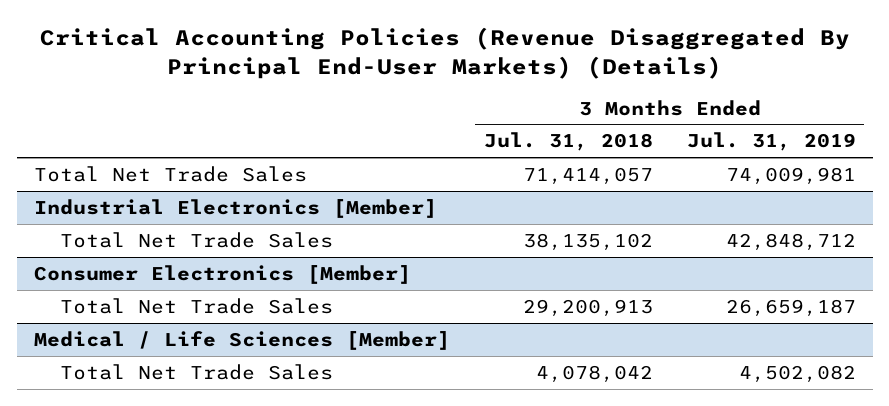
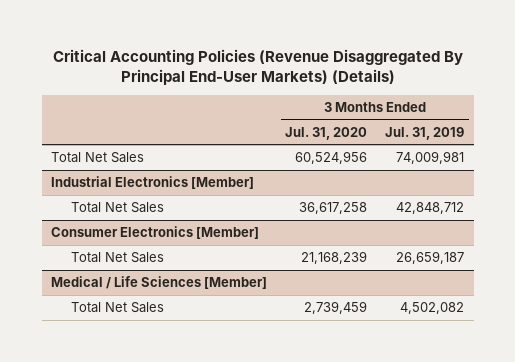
- | 3 Months Ended Jul. 31, 2018 | 3 Months Ended Jul. 31, 2019
+ | 3 Months Ended Jul. 31, 2020 | 3 Months Ended Jul. 31, 2019
- Total Net Trade Sales | 71,414,057 | 74,009,981
+ Total Net Sales | 60,524,956 | 74,009,981
@ Industrial Electronics [Member]
- Total Net Trade Sales | 38,135,102 | 42,848,712
+ Total Net Sales | 36,617,258 | 42,848,712
@ Consumer Electronics [Member]
- Total Net Trade Sales | 29,200,913 | 26,659,187
+ Total Net Sales | 21,168,239 | 26,659,187
@ Medical / Life Sciences [Member]
- Total Net Trade Sales | 4,078,042 | 4,502,082
+ Total Net Sales | 2,739,459 | 4,502,082

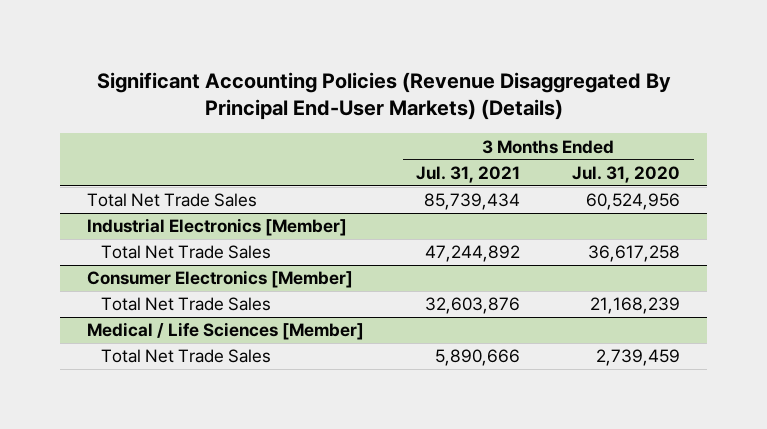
- Critical Accounting Policies (Revenue Disaggregated By Principal End-User Markets) (Details)
+ Significant Accounting Policies (Revenue Disaggregated By Principal End-User Markets) (Details)
- | 3 Months Ended Jul. 31, 2020 | 3 Months Ended Jul. 31, 2019
+ | 3 Months Ended Jul. 31, 2021 | 3 Months Ended Jul. 31, 2020
- Total Net Sales | 60,524,956 | 74,009,981
+ Total Net Trade Sales | 85,739,434 | 60,524,956
@ Industrial Electronics [Member]
- Total Net Sales | 36,617,258 | 42,848,712
+ Total Net Trade Sales | 47,244,892 | 36,617,258
@ Consumer Electronics [Member]
- Total Net Sales | 21,168,239 | 26,659,187
+ Total Net Trade Sales | 32,603,876 | 21,168,239
@ Medical / Life Sciences [Member]
- Total Net Sales | 2,739,459 | 4,502,082
+ Total Net Trade Sales | 5,890,666 | 2,739,459

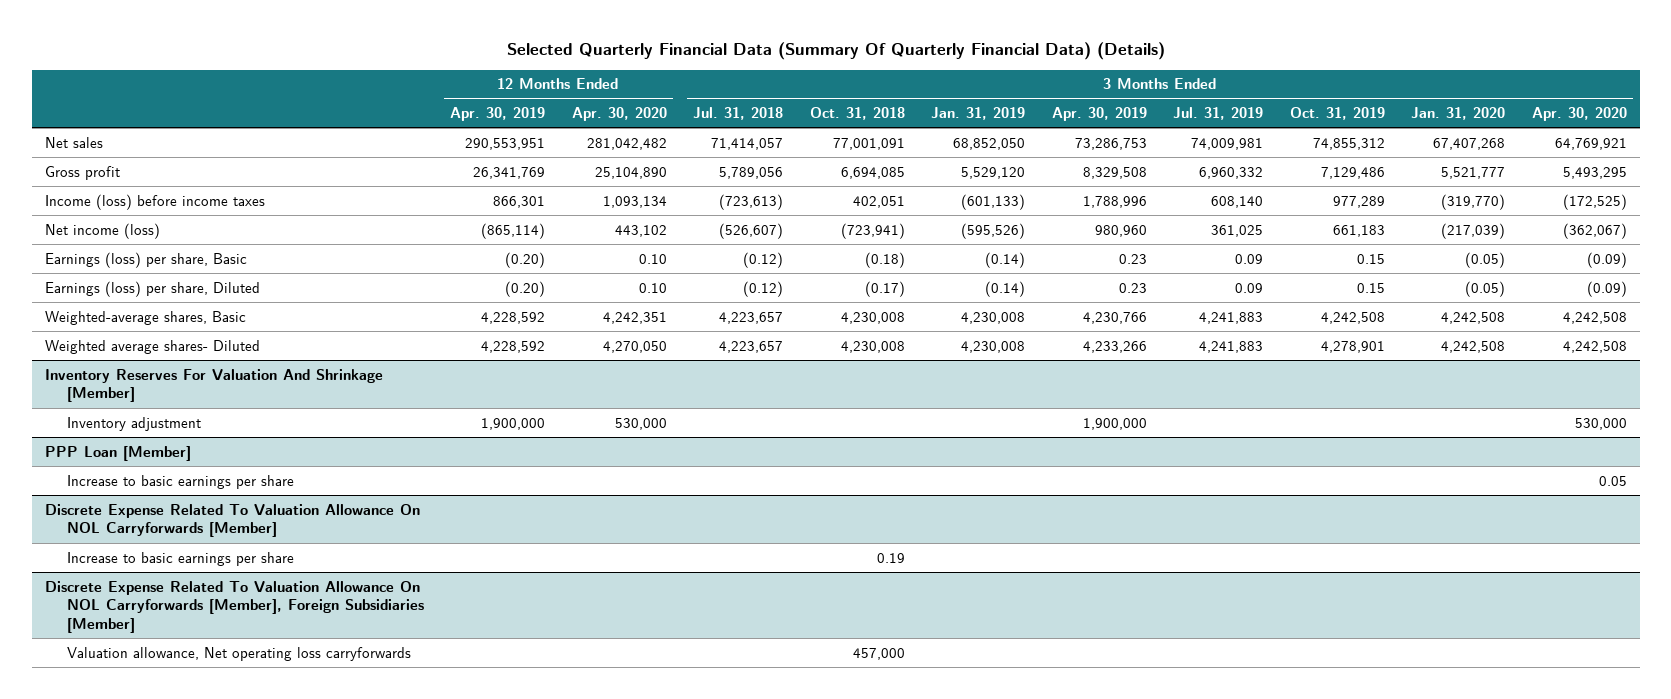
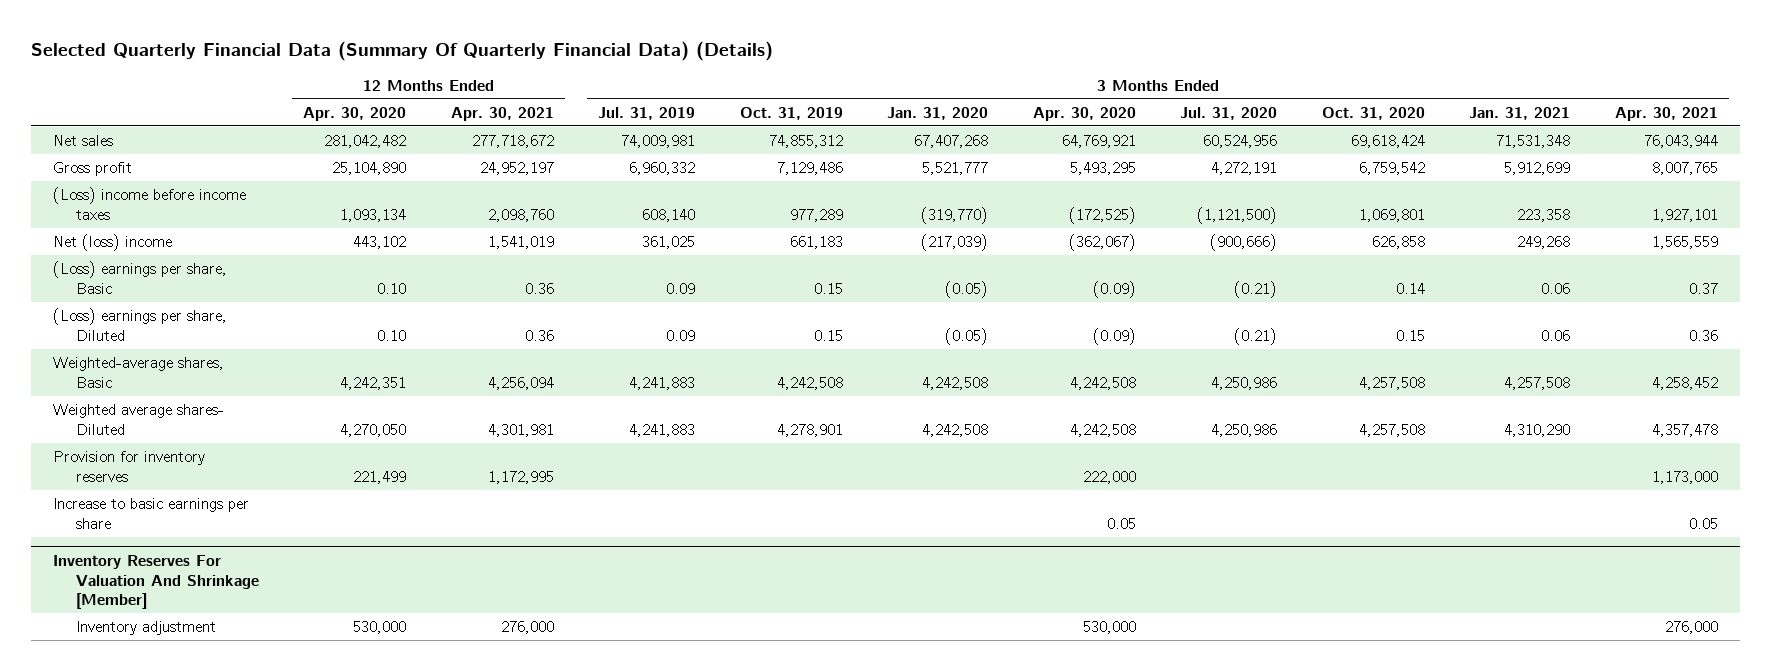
- | 12 Months Ended Apr. 30, 2019 | 12 Months Ended Apr. 30, 2020 | 3 Months Ended Jul. 31, 2018 | 3 Months Ended Oct. 31, 2018 | 3 Months Ended Jan. 31, 2019 | 3 Months Ended Apr. 30, 2019 | 3 Months Ended Jul. 31, 2019 | 3 Months Ended Oct. 31, 2019 | 3 Months Ended Jan. 31, 2020 | 3 Months Ended Apr. 30, 2020
+ | 12 Months Ended Apr. 30, 2020 | 12 Months Ended Apr. 30, 2021 | 3 Months Ended Jul. 31, 2019 | 3 Months Ended Oct. 31, 2019 | 3 Months Ended Jan. 31, 2020 | 3 Months Ended Apr. 30, 2020 | 3 Months Ended Jul. 31, 2020 | 3 Months Ended Oct. 31, 2020 | 3 Months Ended Jan. 31, 2021 | 3 Months Ended Apr. 30, 2021
- Income (loss) before income taxes | 866,301 | 1,093,134 | (723,613) | 402,051 | (601,133) | 1,788,996 | 608,140 | 977,289 | (319,770) | (172,525)
- Net income (loss) | (865,114) | 443,102 | (526,607) | (723,941) | (595,526) | 980,960 | 361,025 | 661,183 | (217,039) | (362,067)
- Earnings (loss) per share, Basic | (0.20) | 0.10 | (0.12) | (0.18) | (0.14) | 0.23 | 0.09 | 0.15 | (0.05) | (0.09)
- Earnings (loss) per share, Diluted | (0.20) | 0.10 | (0.12) | (0.17) | (0.14) | 0.23 | 0.09 | 0.15 | (0.05) | (0.09)
+ (Loss) income before income taxes | 1,093,134 | 2,098,760 | 608,140 | 977,289 | (319,770) | (172,525) | (1,121,500) | 1,069,801 | 223,358 | 1,927,101
+ Net (loss) income | 443,102 | 1,541,019 | 361,025 | 661,183 | (217,039) | (362,067) | (900,666) | 626,858 | 249,268 | 1,565,559
+ (Loss) earnings per share, Basic | 0.10 | 0.36 | 0.09 | 0.15 | (0.05) | (0.09) | (0.21) | 0.14 | 0.06 | 0.37
+ (Loss) earnings per share, Diluted | 0.10 | 0.36 | 0.09 | 0.15 | (0.05) | (0.09) | (0.21) | 0.15 | 0.06 | 0.36
+ Provision for inventory reserves | 221,499 | 1,172,995 | | | | 222,000 | | | | 1,173,000
+ Increase to basic earnings per share | | | | | | 0.05 | | | | 0.05
- PPP Loan [Member]
- Increase to basic earnings per share | | | | | | | | | | 0.05
- Discrete Expense Related To Valuation Allowance On NOL Carryforwards [Member]
- Increase to basic earnings per share | | | | 0.19 | | | | | |
- Discrete Expense Related To Valuation Allowance On NOL Carryforwards [Member], Foreign Subsidiaries [Member]
- Valuation allowance, Net operating loss carryforwards | | | | 457,000 | | | | | |

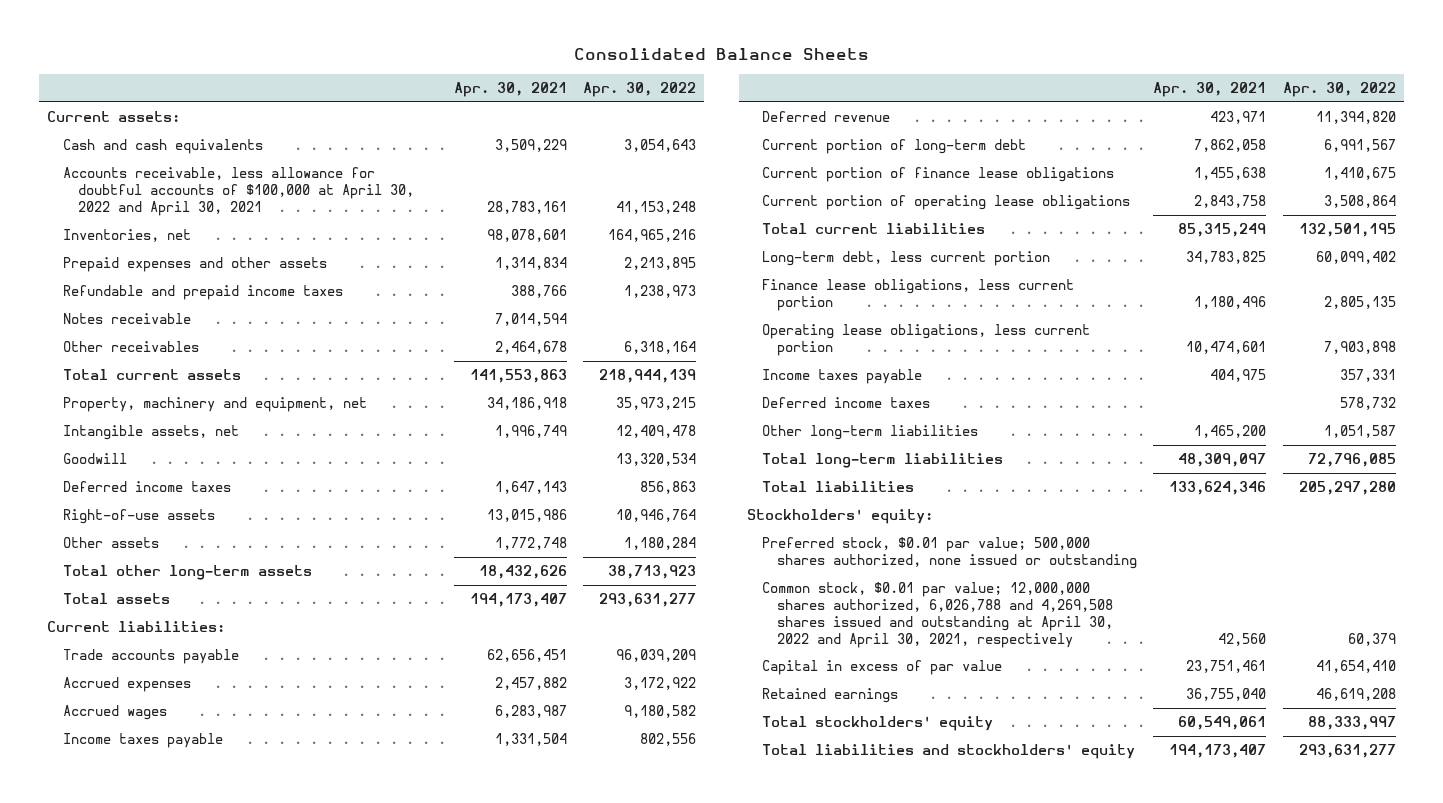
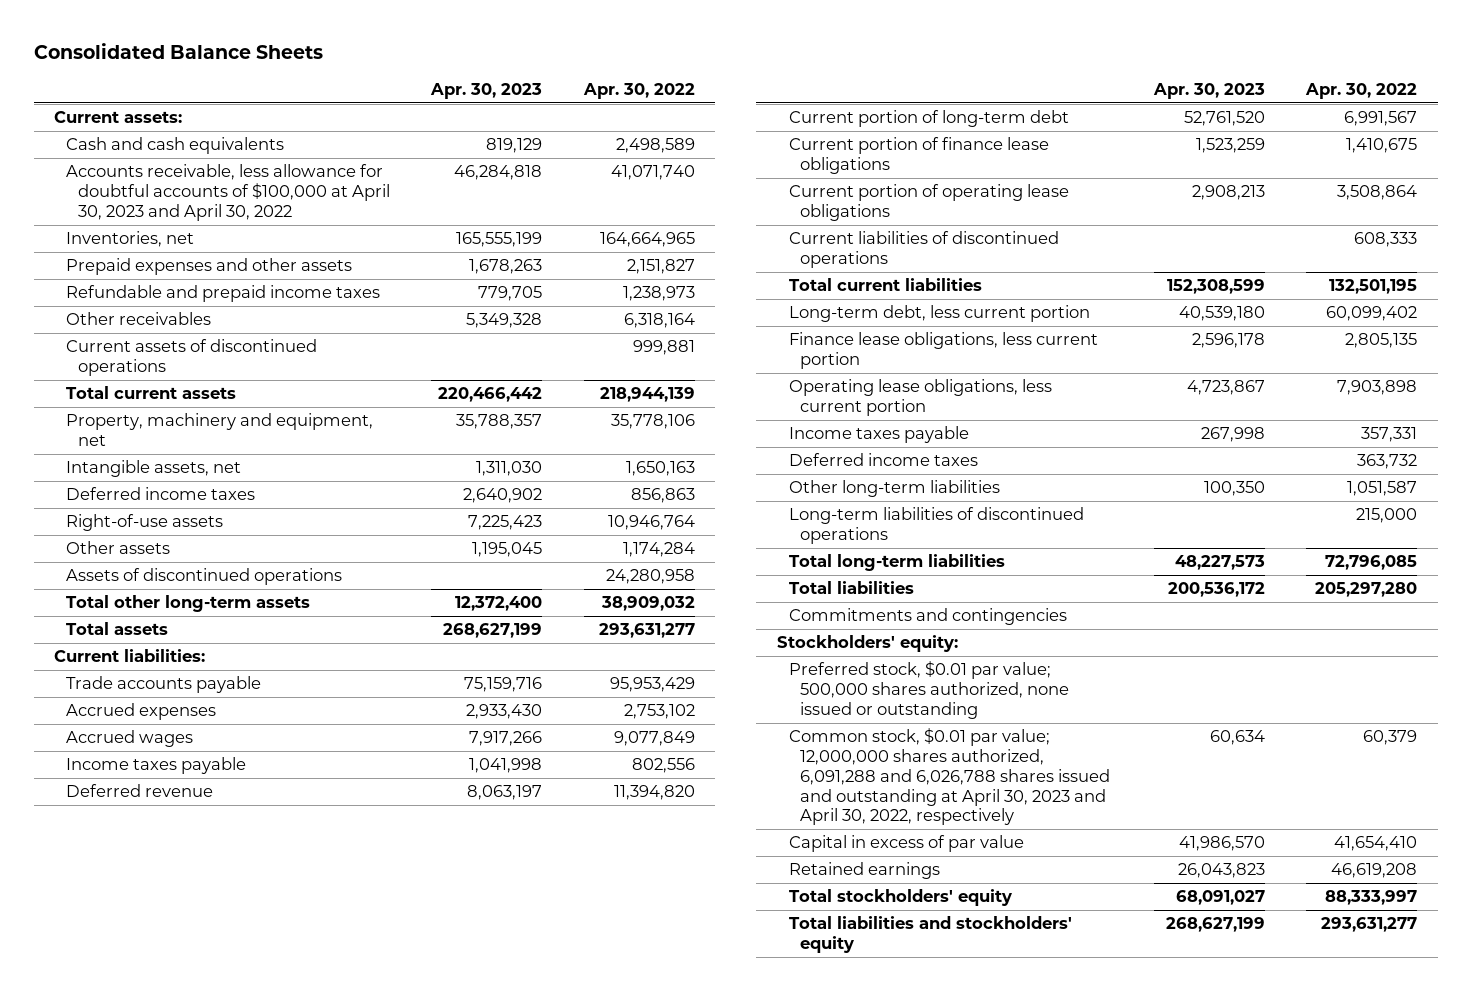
- | Apr. 30, 2021 | Apr. 30, 2022
+ | Apr. 30, 2023 | Apr. 30, 2022
- Cash and cash equivalents | 3,509,229 | 3,054,643
- Accounts receivable, less allowance for doubtful accounts of $100,000 at April 30, 2022 and April 30, 2021 | 28,783,161 | 41,153,248
- Inventories, net | 98,078,601 | 164,965,216
- Prepaid expenses and other assets | 1,314,834 | 2,213,895
+ Cash and cash equivalents | 819,129 | 2,498,589
+ Accounts receivable, less allowance for doubtful accounts of $100,000 at April 30, 2023 and April 30, 2022 | 46,284,818 | 41,071,740
+ Inventories, net | 165,555,199 | 164,664,965
+ Prepaid expenses and other assets | 1,678,263 | 2,151,827
- Notes receivable | 7,014,594 |
+ Current assets of discontinued operations | | 999,881
- Property, machinery and equipment, net | 34,186,918 | 35,973,215
- Intangible assets, net | 1,996,749 | 12,409,478
- Goodwill | | 13,320,534
+ Property, machinery and equipment, net | 35,788,357 | 35,778,106
+ Intangible assets, net | 1,311,030 | 1,650,163
- Other assets | 1,772,748 | 1,180,284
- Total other long-term assets | 18,432,626 | 38,713,923
+ Other assets | 1,195,045 | 1,174,284
+ Assets of discontinued operations | | 24,280,958
+ Total other long-term assets | 12,372,400 | 38,909,032
- Trade accounts payable | 62,656,451 | 96,039,209
- Accrued expenses | 2,457,882 | 3,172,922
- Accrued wages | 6,283,987 | 9,180,582
+ Trade accounts payable | 75,159,716 | 95,953,429
+ Accrued expenses | 2,933,430 | 2,753,102
+ Accrued wages | 7,917,266 | 9,077,849
+ Current liabilities of discontinued operations | | 608,333
- Deferred income taxes | | 578,732
+ Deferred income taxes | | 363,732
+ Long-term liabilities of discontinued operations | | 215,000
+ Commitments and contingencies
- Common stock, $0.01 par value; 12,000,000 shares authorized, 6,026,788 and 4,269,508 shares issued and outstanding at April 30, 2022 and April 30, 2021, respectively | 42,560 | 60,379
+ Common stock, $0.01 par value; 12,000,000 shares authorized, 6,091,288 and 6,026,788 shares issued and outstanding at April 30, 2023 and April 30, 2022, respectively | 60,634 | 60,379

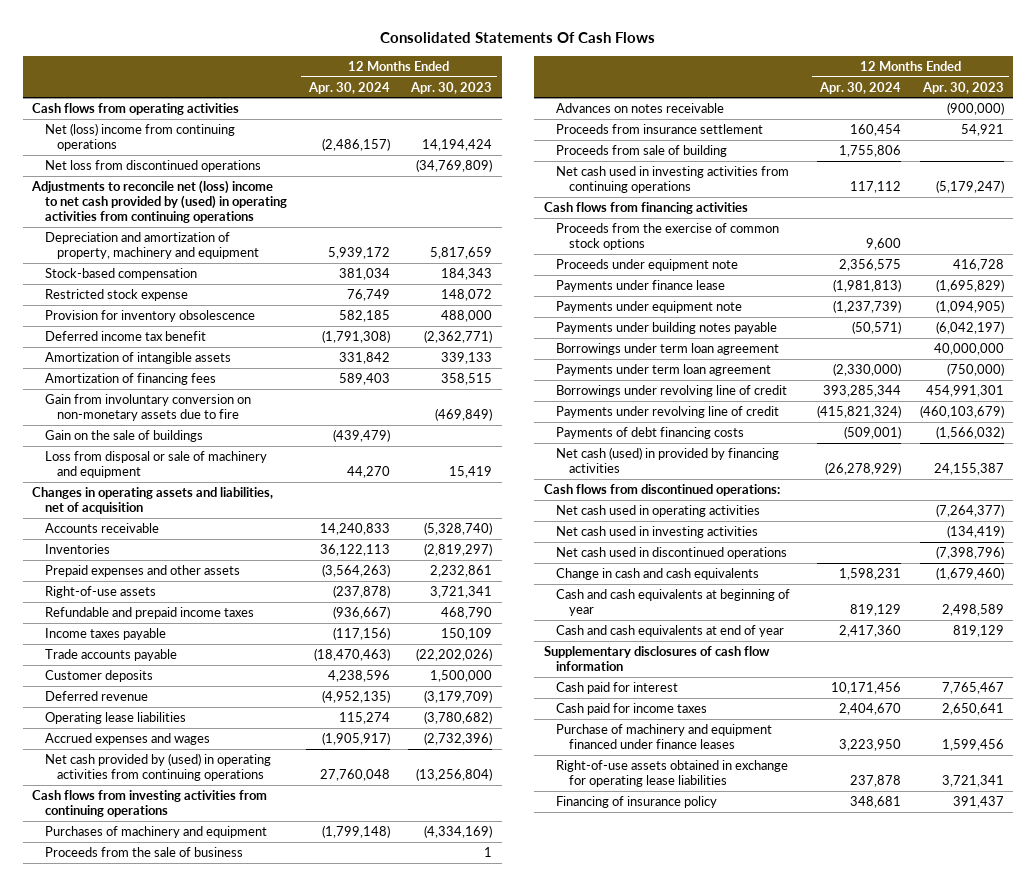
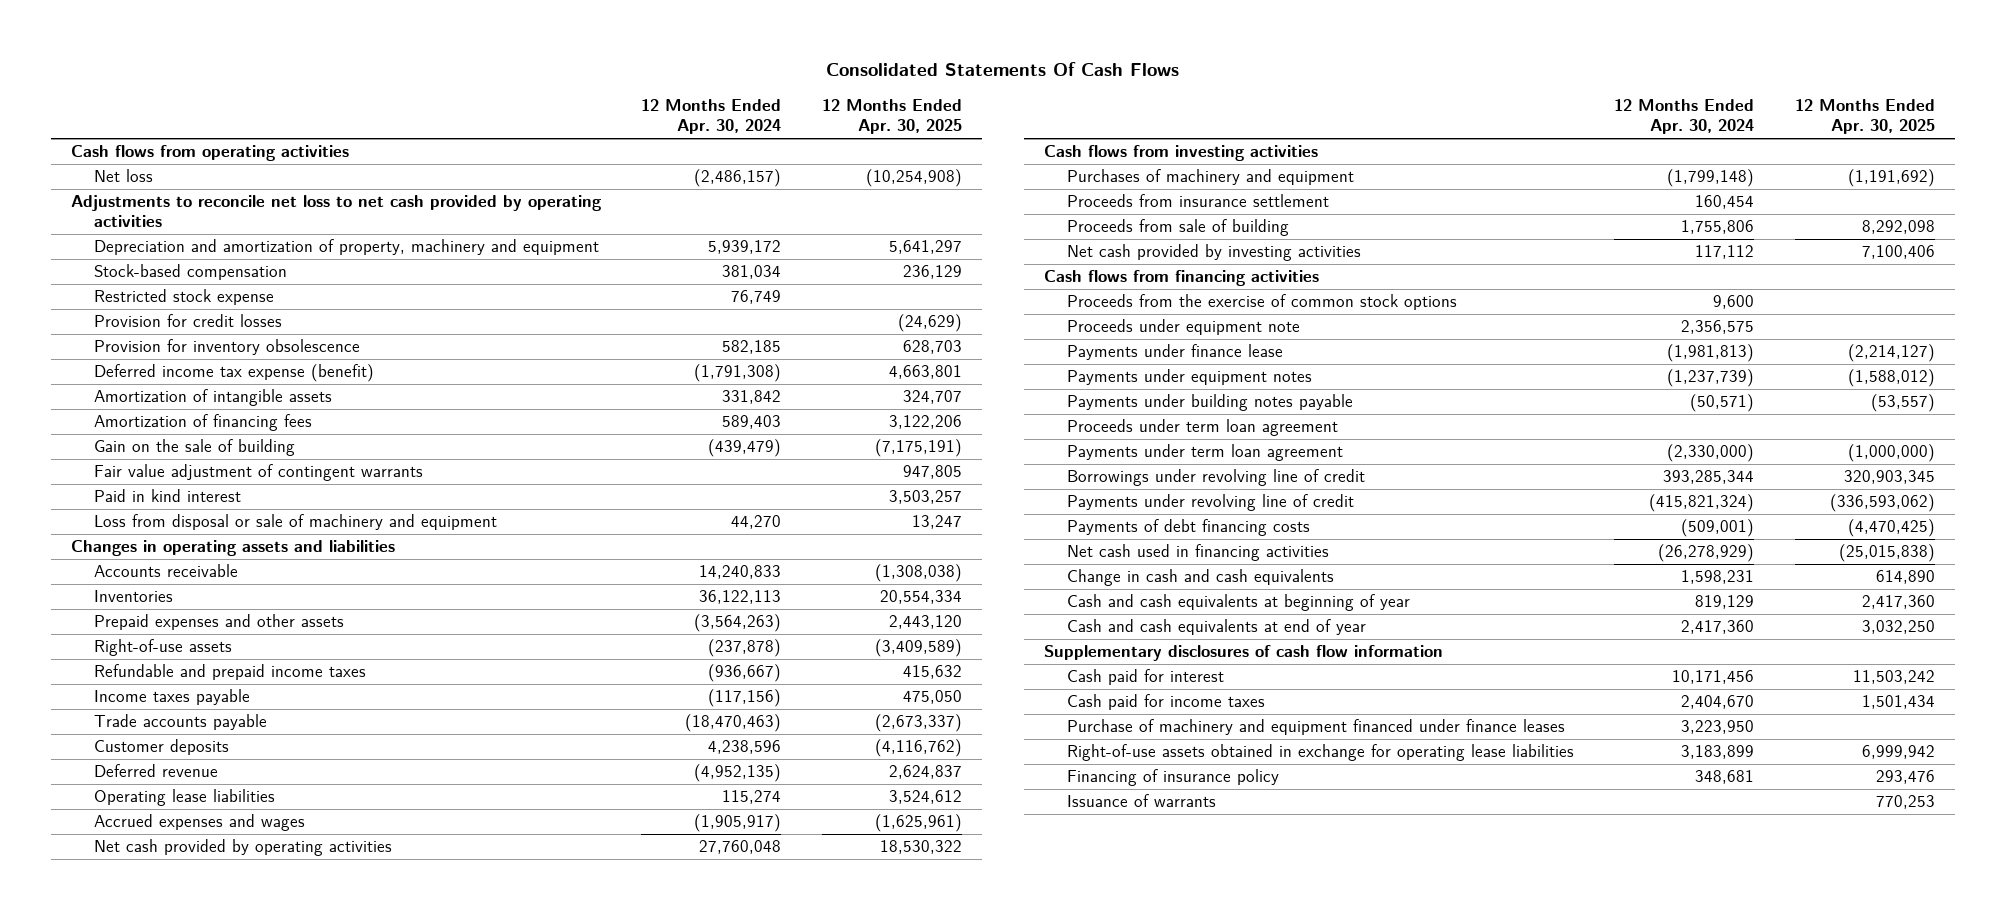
- | 12 Months Ended Apr. 30, 2024 | 12 Months Ended Apr. 30, 2023
+ | 12 Months Ended Apr. 30, 2024 | 12 Months Ended Apr. 30, 2025
- Net (loss) income from continuing operations | (2,486,157) | 14,194,424
- Net loss from discontinued operations | | (34,769,809)
- Adjustments to reconcile net (loss) income to net cash provided by (used) in operating activities from continuing operations
+ Net loss | (2,486,157) | (10,254,908)
+ Adjustments to reconcile net loss to net cash provided by operating activities
+ Provision for credit losses | | (24,629)
- Deferred income tax benefit | (1,791,308) | (2,362,771)
+ Deferred income tax expense (benefit) | (1,791,308) | 4,663,801
- Gain from involuntary conversion on non-monetary assets due to fire | | (469,849)
- Gain on the sale of buildings | (439,479) |
+ Gain on the sale of building | (439,479) | (7,175,191)
+ Fair value adjustment of contingent warrants | | 947,805
+ Paid in kind interest | | 3,503,257
- Changes in operating assets and liabilities, net of acquisition
+ Changes in operating assets and liabilities
- Net cash provided by (used) in operating activities from continuing operations | 27,760,048 | (13,256,804)
- Cash flows from investing activities from continuing operations
+ Net cash provided by operating activities | 27,760,048 | 18,530,322
+ Cash flows from investing activities
- Proceeds from the sale of business | | 1
- Advances on notes receivable | | (900,000)
- Net cash used in investing activities from continuing operations | 117,112 | (5,179,247)
+ Net cash provided by investing activities | 117,112 | 7,100,406
- Payments under equipment note | (1,237,739) | (1,094,905)
+ Payments under equipment notes | (1,237,739) | (1,588,012)
- Borrowings under term loan agreement | | 40,000,000
+ Proceeds under term loan agreement
- Net cash (used) in provided by financing activities | (26,278,929) | 24,155,387
- Cash flows from discontinued operations:
- Net cash used in operating activities | | (7,264,377)
- Net cash used in investing activities | | (134,419)
- Net cash used in discontinued operations | | (7,398,796)
+ Net cash used in financing activities | (26,278,929) | (25,015,838)
- Right-of-use assets obtained in exchange for operating lease liabilities | 237,878 | 3,721,341
+ Right-of-use assets obtained in exchange for operating lease liabilities | 3,183,899 | 6,999,942
+ Issuance of warrants | | 770,253

